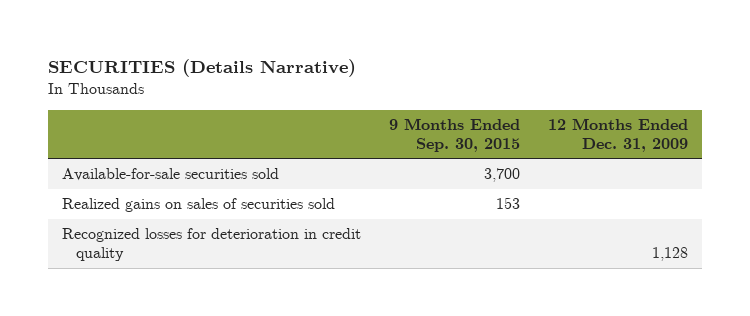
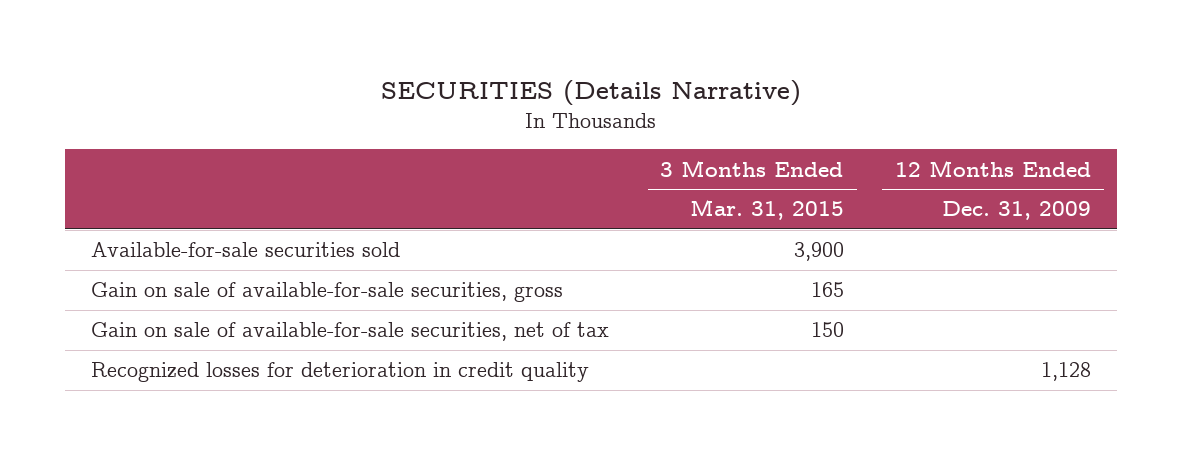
- | 9 Months Ended Sep. 30, 2015 | 12 Months Ended Dec. 31, 2009
+ | 3 Months Ended Mar. 31, 2015 | 12 Months Ended Dec. 31, 2009
- Realized gains on sales of securities sold | 153 |
+ Gain on sale of available-for-sale securities, gross | 165 |
+ Gain on sale of available-for-sale securities, net of tax | 150 |

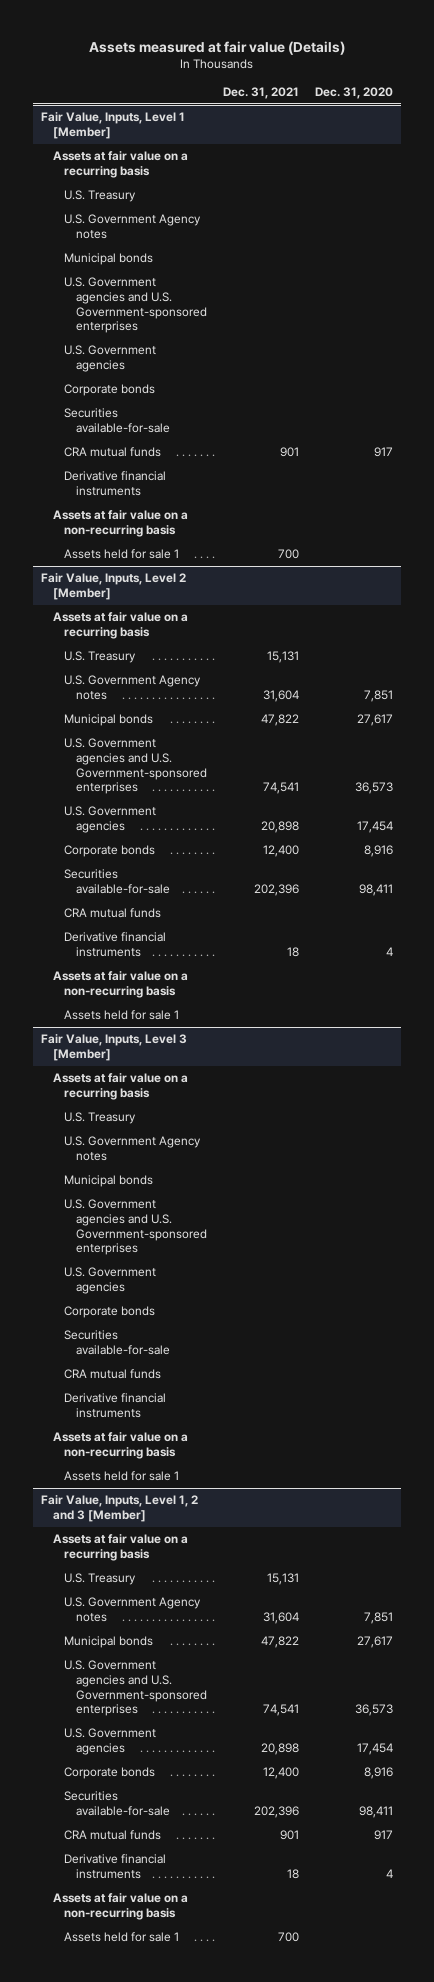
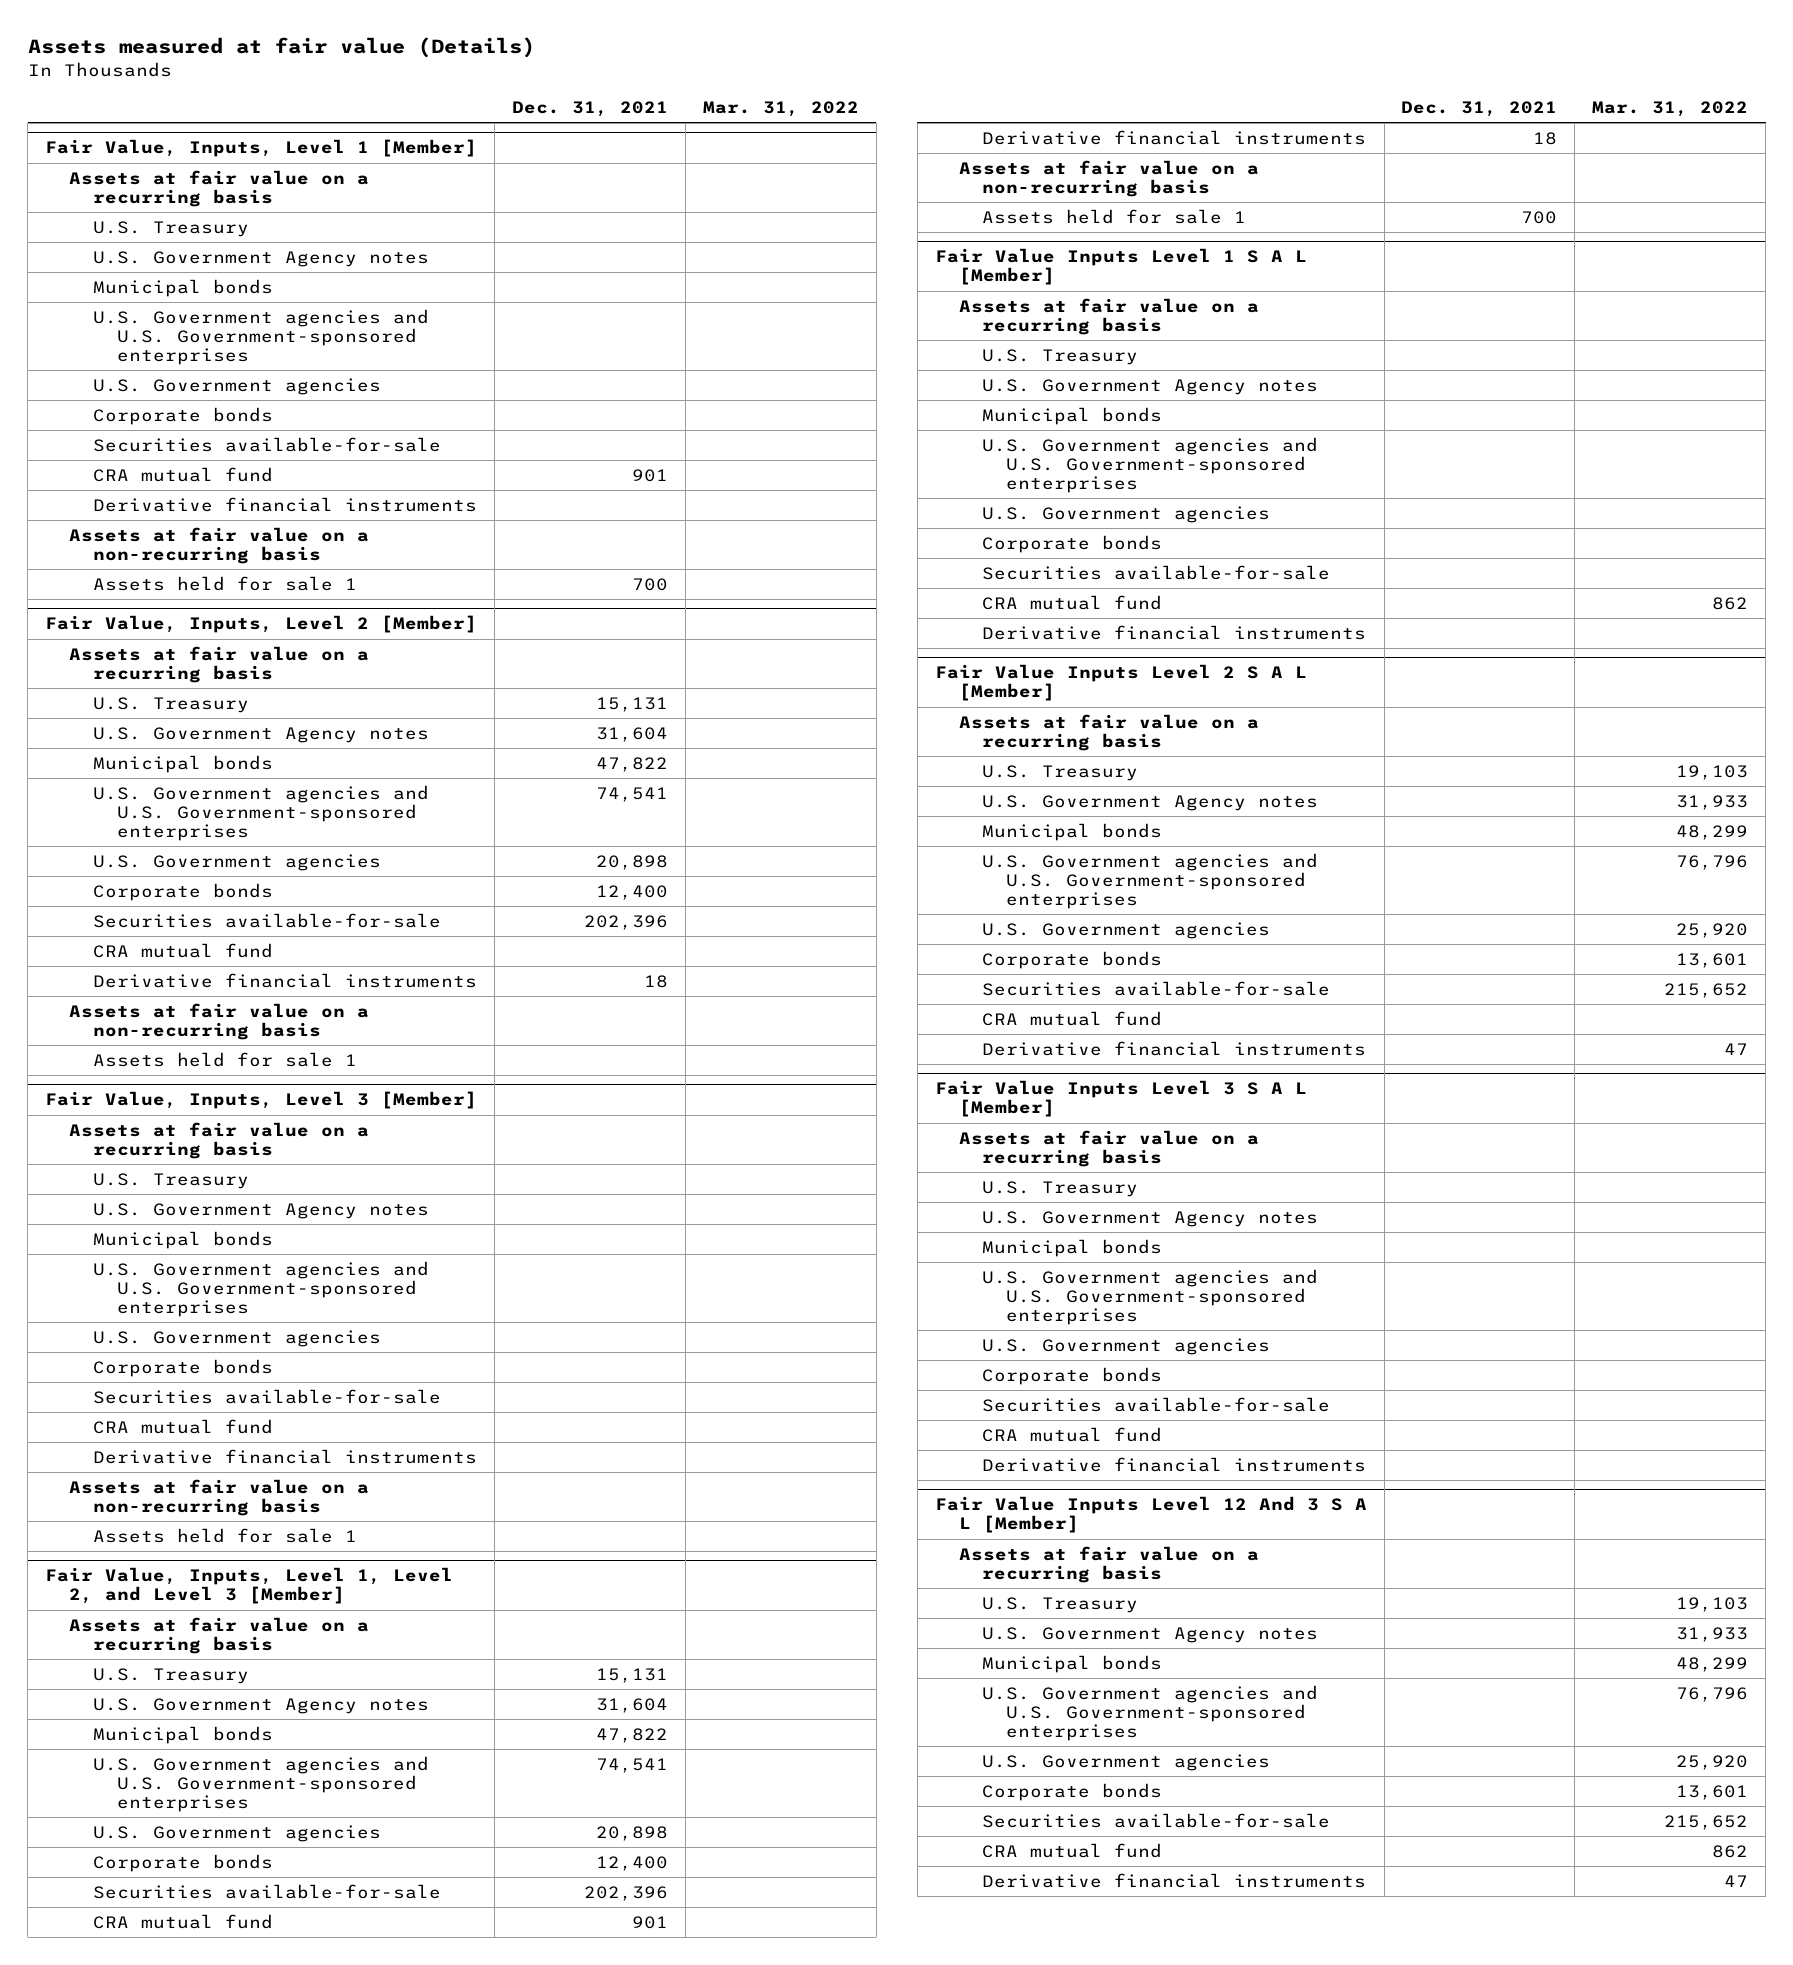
- | Dec. 31, 2021 | Dec. 31, 2020
+ | Dec. 31, 2021 | Mar. 31, 2022
@ Fair Value, Inputs, Level 1 [Member]
- CRA mutual funds | 901 | 917
+ CRA mutual fund | 901 |
@ Fair Value, Inputs, Level 2 [Member]
- CRA mutual funds
+ CRA mutual fund
@ Fair Value, Inputs, Level 3 [Member]
- CRA mutual funds
+ CRA mutual fund
- Fair Value, Inputs, Level 1, 2 and 3 [Member]
+ Fair Value, Inputs, Level 1, Level 2, and Level 3 [Member]
- CRA mutual funds | 901 | 917
+ CRA mutual fund | 901 |
+ Fair Value Inputs Level 1 S A L [Member]
+ Assets at fair value on a recurring basis
+ U.S. Treasury
+ U.S. Government Agency notes
+ Municipal bonds
+ U.S. Government agencies and U.S. Government-sponsored enterprises
+ U.S. Government agencies
+ Corporate bonds
+ Securities available-for-sale
+ CRA mutual fund | | 862
+ Derivative financial instruments
+ Fair Value Inputs Level 2 S A L [Member]
+ Assets at fair value on a recurring basis
+ U.S. Treasury | | 19,103
+ U.S. Government Agency notes | | 31,933
+ Municipal bonds | | 48,299
+ U.S. Government agencies and U.S. Government-sponsored enterprises | | 76,796
+ U.S. Government agencies | | 25,920
+ Corporate bonds | | 13,601
+ Securities available-for-sale | | 215,652
+ CRA mutual fund
+ Derivative financial instruments | | 47
+ Fair Value Inputs Level 3 S A L [Member]
+ Assets at fair value on a recurring basis
+ U.S. Treasury
+ U.S. Government Agency notes
+ Municipal bonds
+ U.S. Government agencies and U.S. Government-sponsored enterprises
+ U.S. Government agencies
+ Corporate bonds
+ Securities available-for-sale
+ CRA mutual fund
+ Derivative financial instruments
+ Fair Value Inputs Level 12 And 3 S A L [Member]
+ Assets at fair value on a recurring basis
+ U.S. Treasury | | 19,103
+ U.S. Government Agency notes | | 31,933
+ Municipal bonds | | 48,299
+ U.S. Government agencies and U.S. Government-sponsored enterprises | | 76,796
+ U.S. Government agencies | | 25,920
+ Corporate bonds | | 13,601
+ Securities available-for-sale | | 215,652
+ CRA mutual fund | | 862
+ Derivative financial instruments | | 47

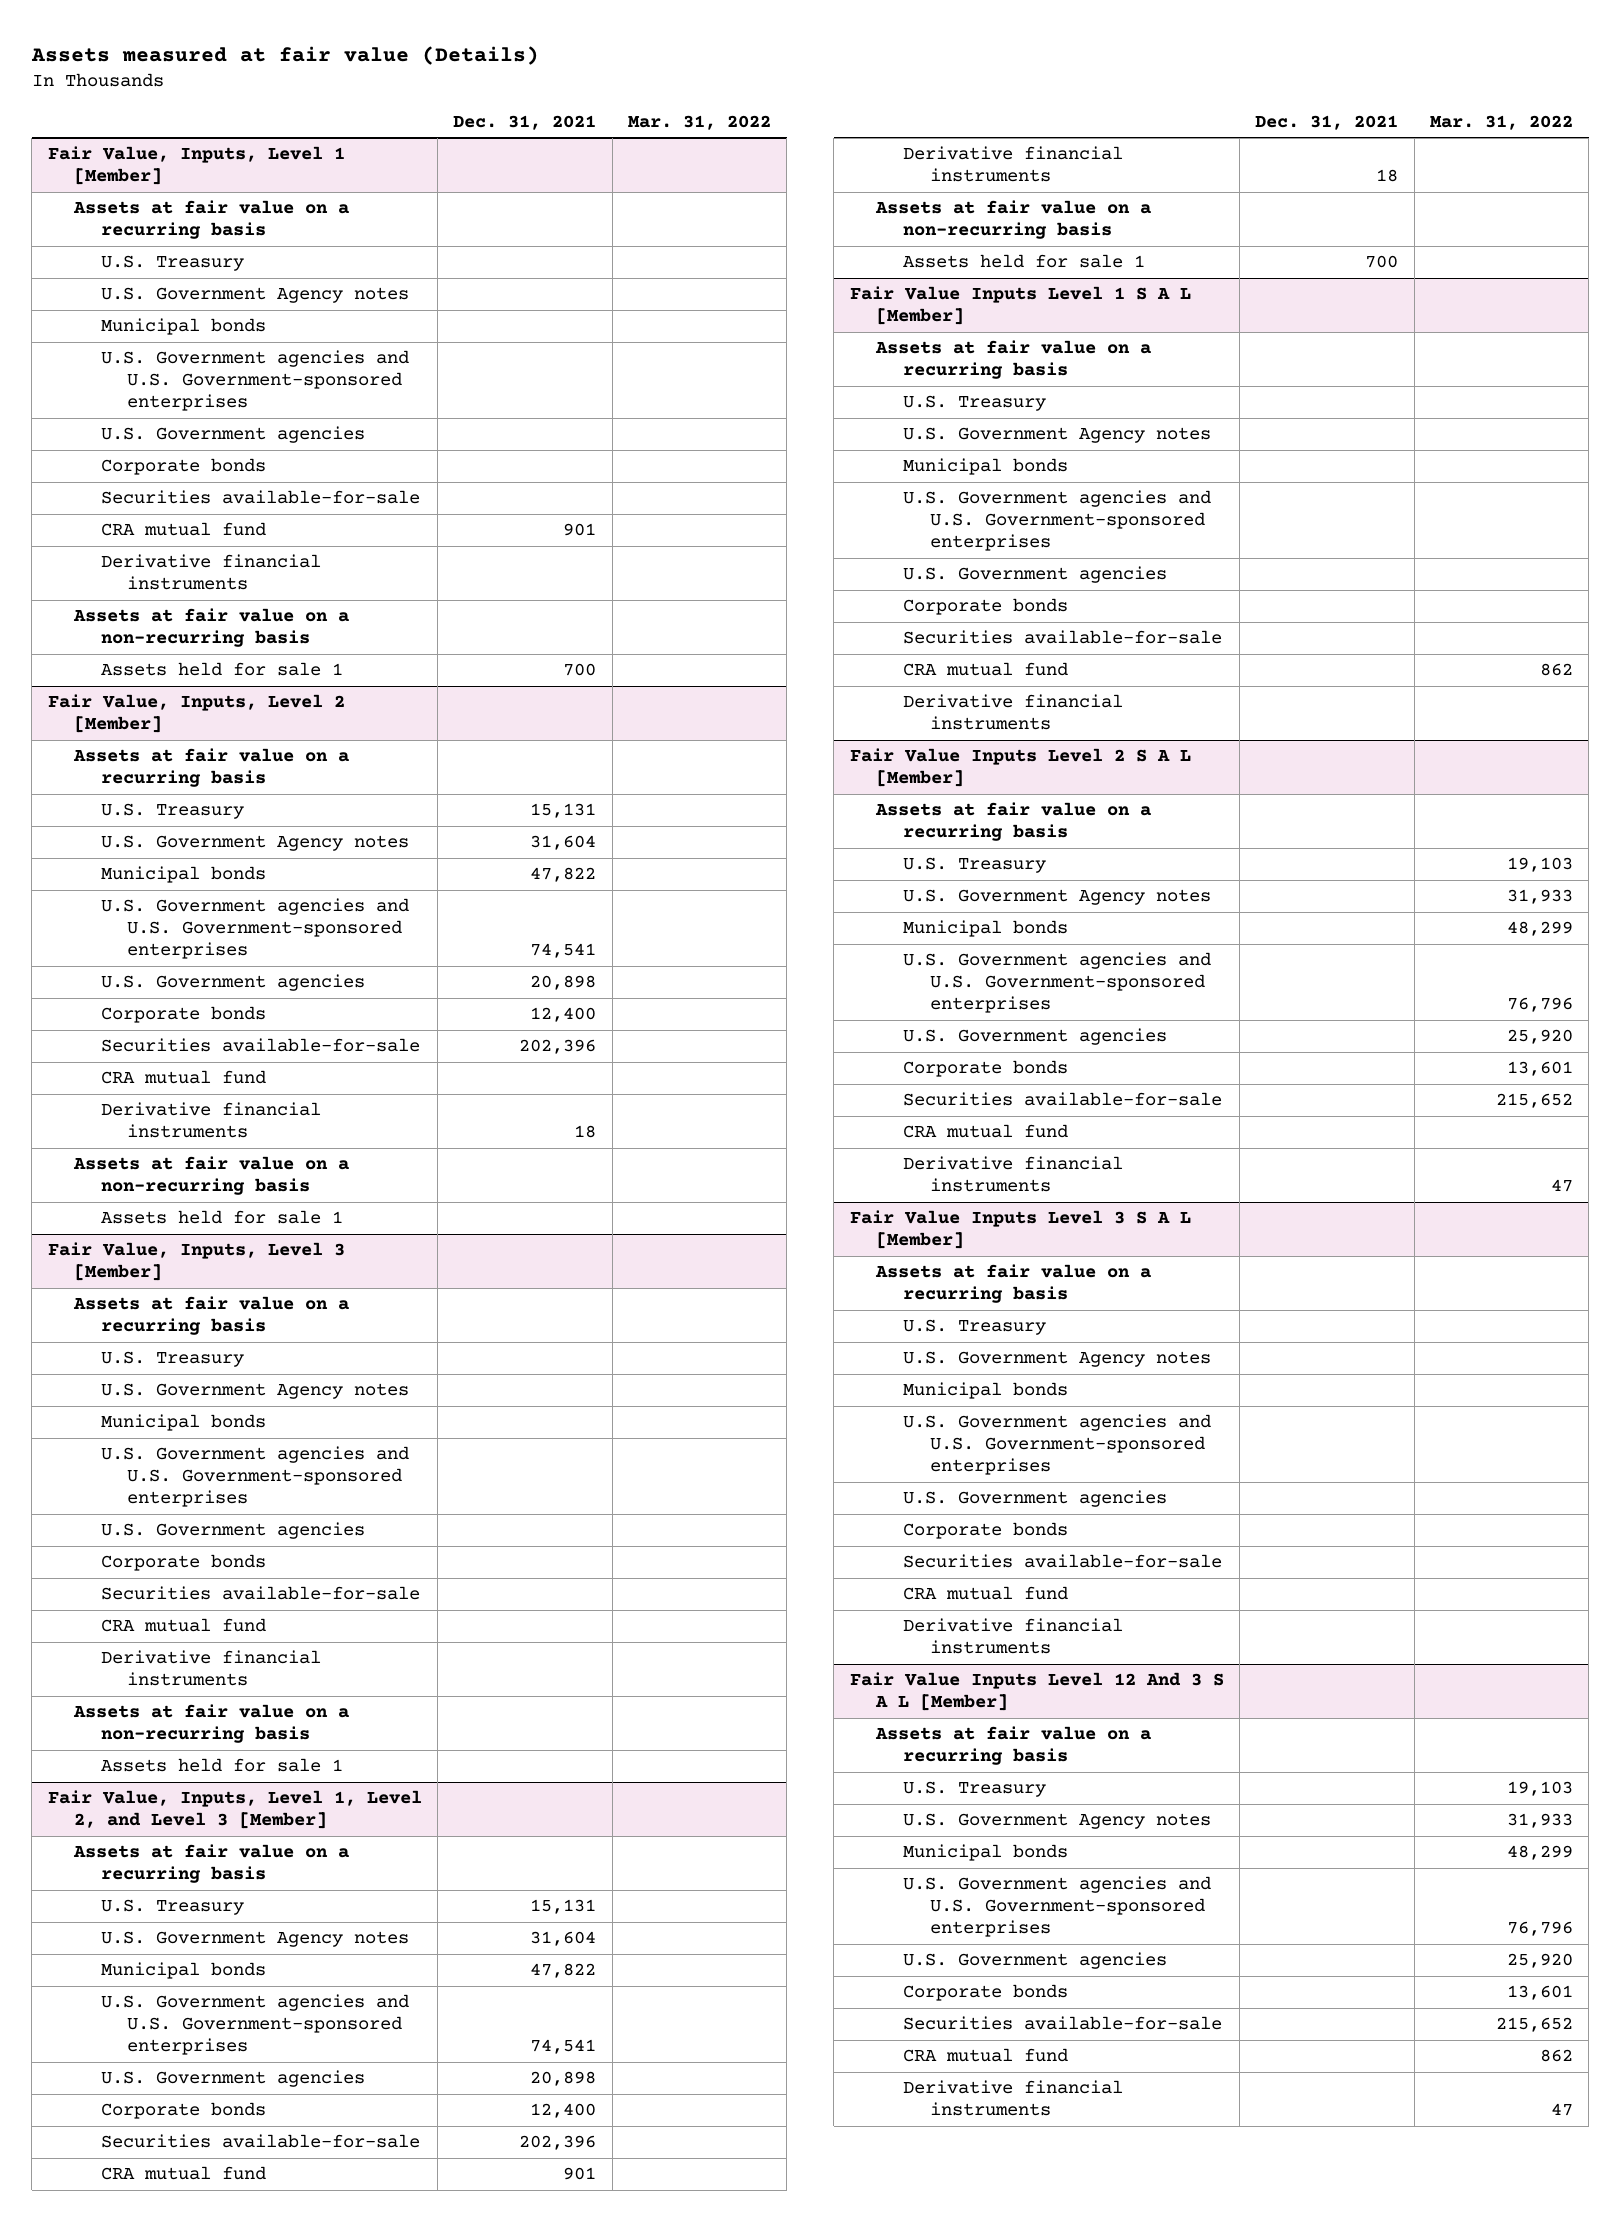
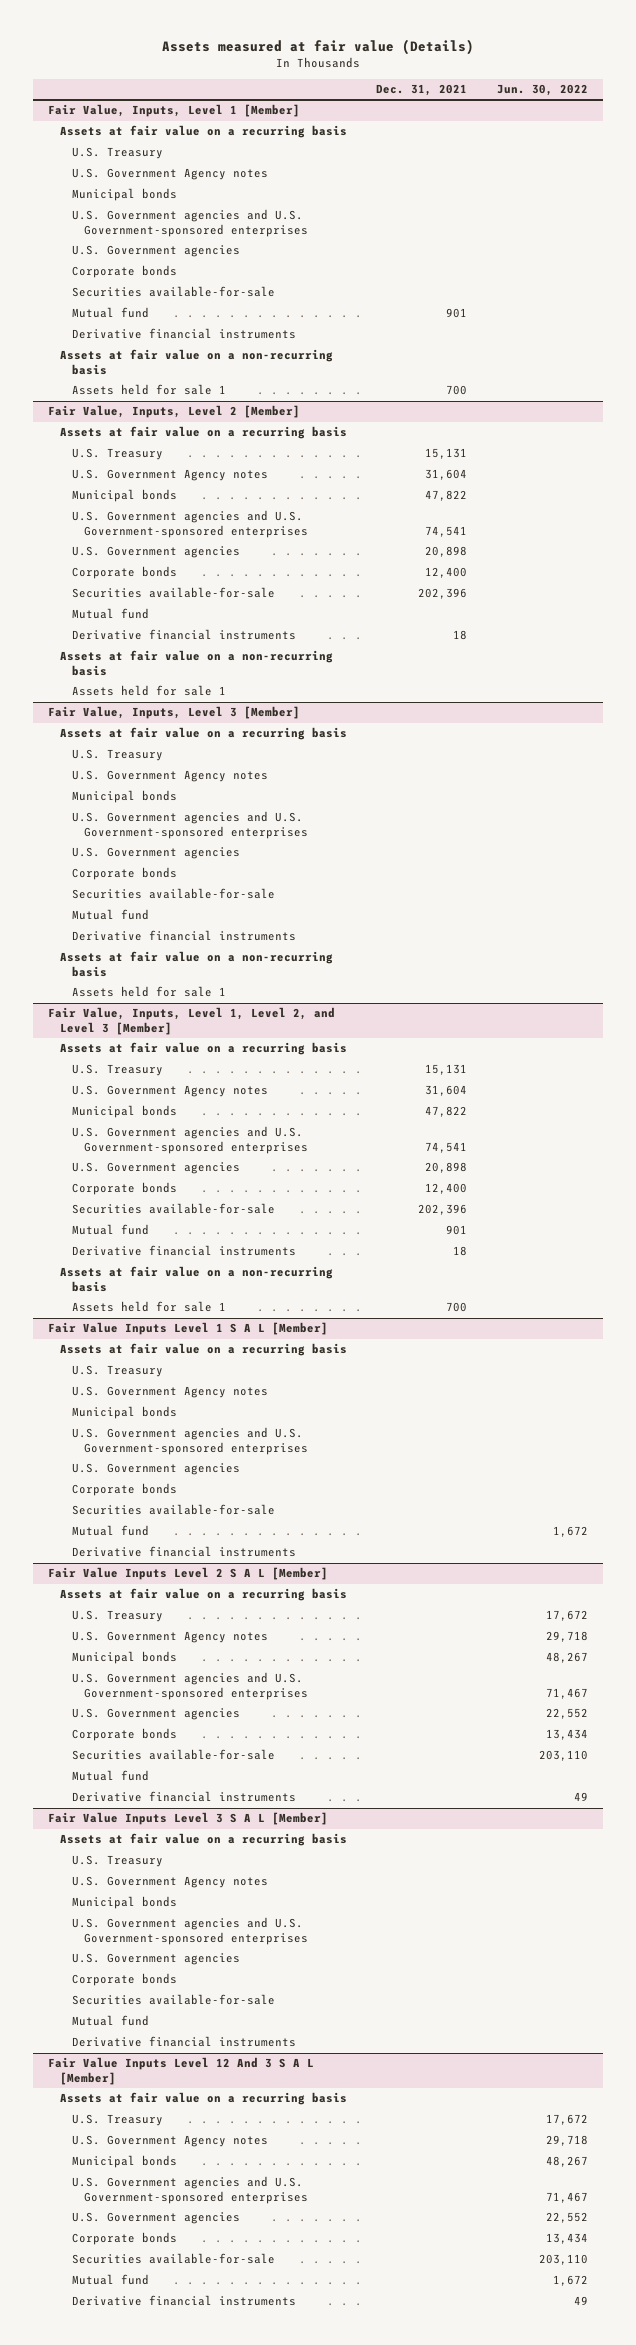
- | Dec. 31, 2021 | Mar. 31, 2022
+ | Dec. 31, 2021 | Jun. 30, 2022
@ Fair Value, Inputs, Level 1 [Member]
- CRA mutual fund | 901 |
+ Mutual fund | 901 |
@ Fair Value, Inputs, Level 2 [Member]
- CRA mutual fund
+ Mutual fund
@ Fair Value, Inputs, Level 3 [Member]
- CRA mutual fund
+ Mutual fund
@ Fair Value, Inputs, Level 1, Level 2, and Level 3 [Member]
- CRA mutual fund | 901 |
+ Mutual fund | 901 |
@ Fair Value Inputs Level 1 S A L [Member]
- CRA mutual fund | | 862
+ Mutual fund | | 1,672
@ Fair Value Inputs Level 2 S A L [Member]
- CRA mutual fund
+ Mutual fund
@ Fair Value Inputs Level 3 S A L [Member]
- CRA mutual fund
+ Mutual fund
@ Fair Value Inputs Level 12 And 3 S A L [Member]
- CRA mutual fund | | 862
+ Mutual fund | | 1,672

